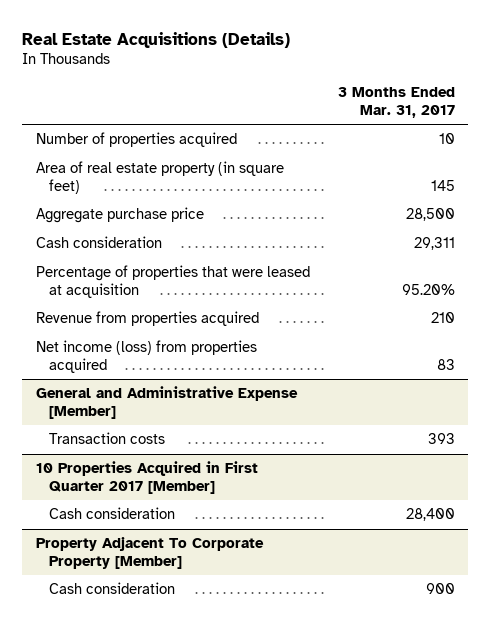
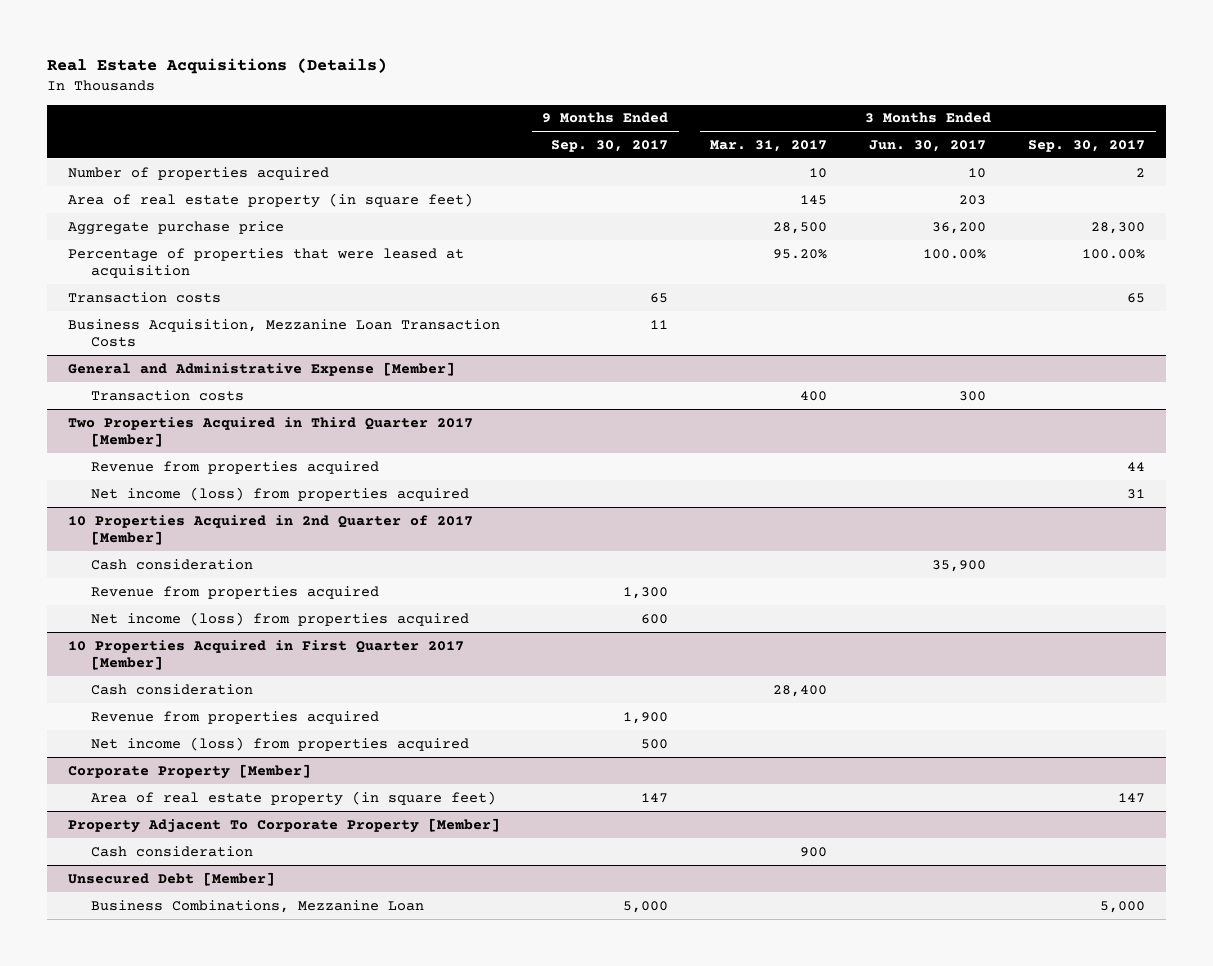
- | 3 Months Ended Mar. 31, 2017
+ | 9 Months Ended Sep. 30, 2017 | 3 Months Ended Mar. 31, 2017 | 3 Months Ended Jun. 30, 2017 | 3 Months Ended Sep. 30, 2017
- Cash consideration | 29,311
- Revenue from properties acquired | 210
- Net income (loss) from properties acquired | 83
+ Transaction costs | 65 | | | 65
+ Business Acquisition, Mezzanine Loan Transaction Costs | 11 | | |
@ General and Administrative Expense [Member]
- Transaction costs | 393
+ Transaction costs | | 400 | 300 |
+ Two Properties Acquired in Third Quarter 2017 [Member]
+ Revenue from properties acquired | | | | 44
+ Net income (loss) from properties acquired | | | | 31
+ 10 Properties Acquired in 2nd Quarter of 2017 [Member]
+ Cash consideration | | | 35,900 |
+ Revenue from properties acquired | 1,300 | | |
+ Net income (loss) from properties acquired | 600 | | |
@ 10 Properties Acquired in First Quarter 2017 [Member]
+ Revenue from properties acquired | 1,900 | | |
+ Net income (loss) from properties acquired | 500 | | |
+ Corporate Property [Member]
+ Area of real estate property (in square feet) | 147 | | | 147
+ Unsecured Debt [Member]
+ Business Combinations, Mezzanine Loan | 5,000 | | | 5,000

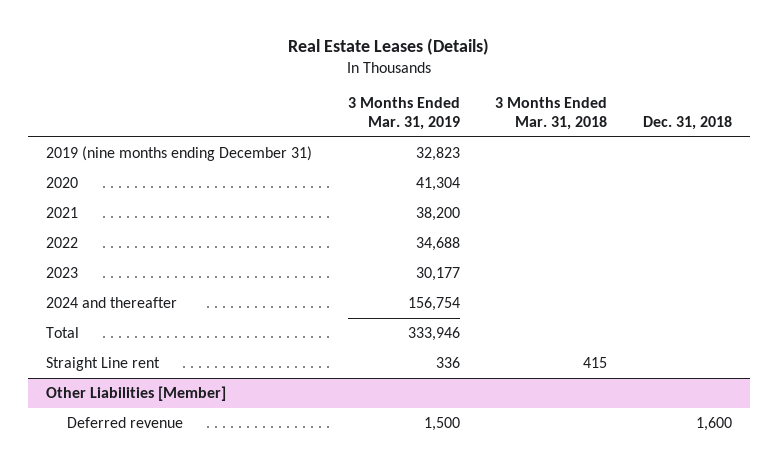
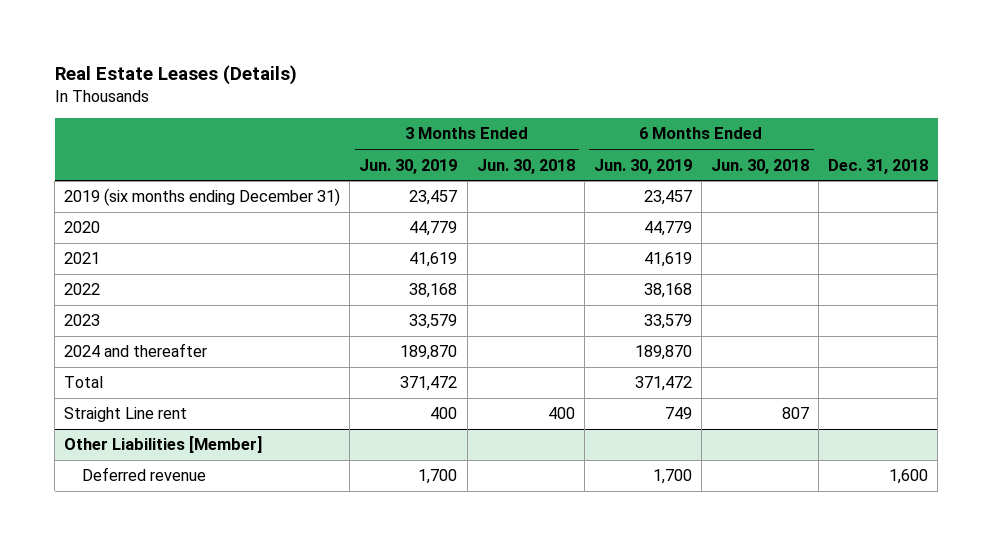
- | 3 Months Ended Mar. 31, 2019 | 3 Months Ended Mar. 31, 2018 | Dec. 31, 2018
+ | 3 Months Ended Jun. 30, 2019 | 3 Months Ended Jun. 30, 2018 | 6 Months Ended Jun. 30, 2019 | 6 Months Ended Jun. 30, 2018 | Dec. 31, 2018
- 2019 (nine months ending December 31) | 32,823 | |
+ 2019 (six months ending December 31) | 23,457 | | 23,457 | |

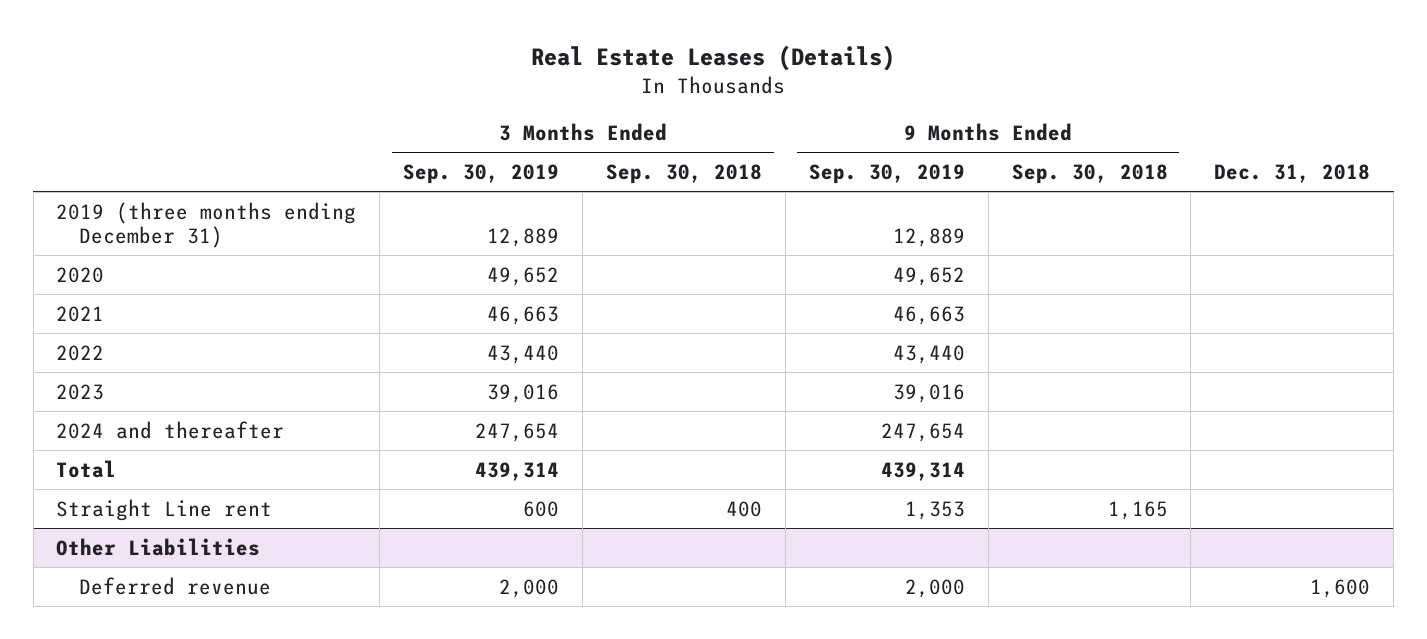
- | 3 Months Ended Jun. 30, 2019 | 3 Months Ended Jun. 30, 2018 | 6 Months Ended Jun. 30, 2019 | 6 Months Ended Jun. 30, 2018 | Dec. 31, 2018
+ | 3 Months Ended Sep. 30, 2019 | 3 Months Ended Sep. 30, 2018 | 9 Months Ended Sep. 30, 2019 | 9 Months Ended Sep. 30, 2018 | Dec. 31, 2018
- 2019 (six months ending December 31) | 23,457 | | 23,457 | |
+ 2019 (three months ending December 31) | 12,889 | | 12,889 | |
- Other Liabilities [Member]
+ Other Liabilities

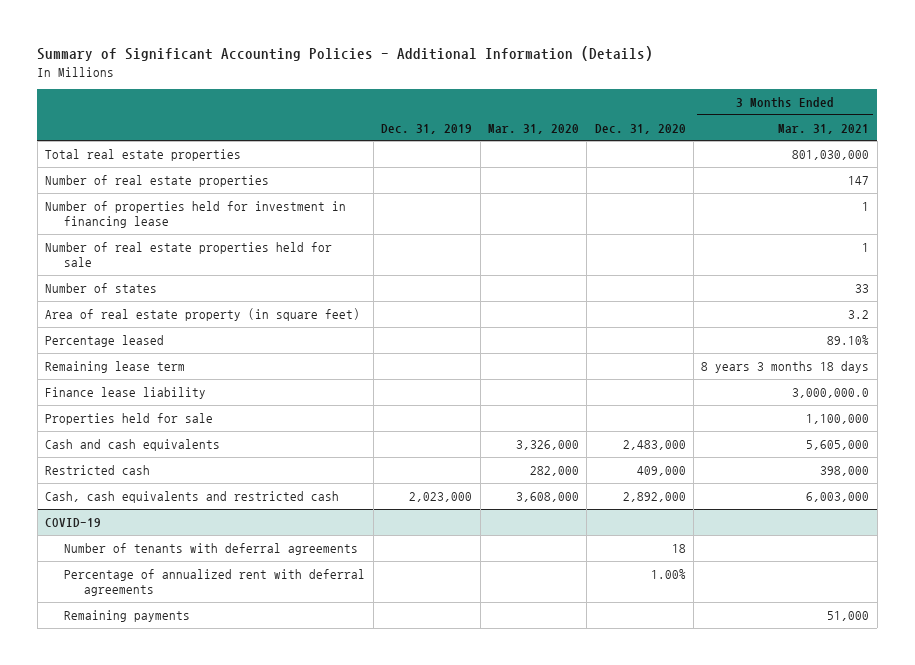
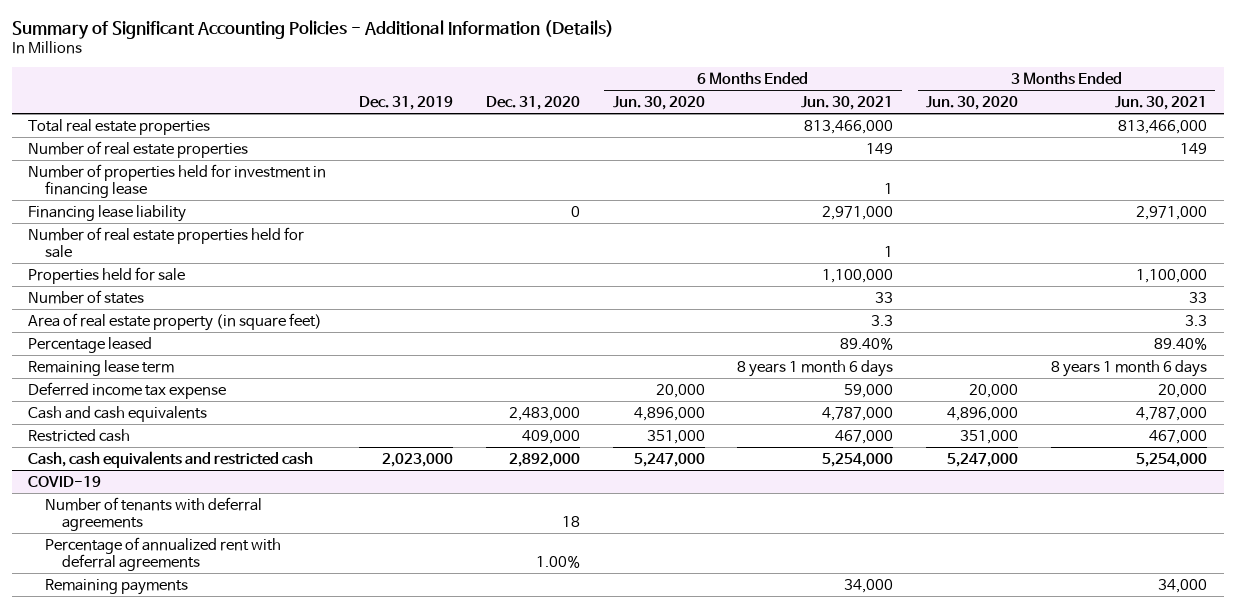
- | Dec. 31, 2019 | Mar. 31, 2020 | Dec. 31, 2020 | 3 Months Ended Mar. 31, 2021
+ | Dec. 31, 2019 | Dec. 31, 2020 | 6 Months Ended Jun. 30, 2020 | 6 Months Ended Jun. 30, 2021 | 3 Months Ended Jun. 30, 2020 | 3 Months Ended Jun. 30, 2021
+ Financing lease liability | | 0 | | 2,971,000 | | 2,971,000
moved up: Properties held for sale | | | | 1,100,000 | | 1,100,000
- Finance lease liability | | | | 3,000,000.0
+ Deferred income tax expense | | | 20,000 | 59,000 | 20,000 | 20,000

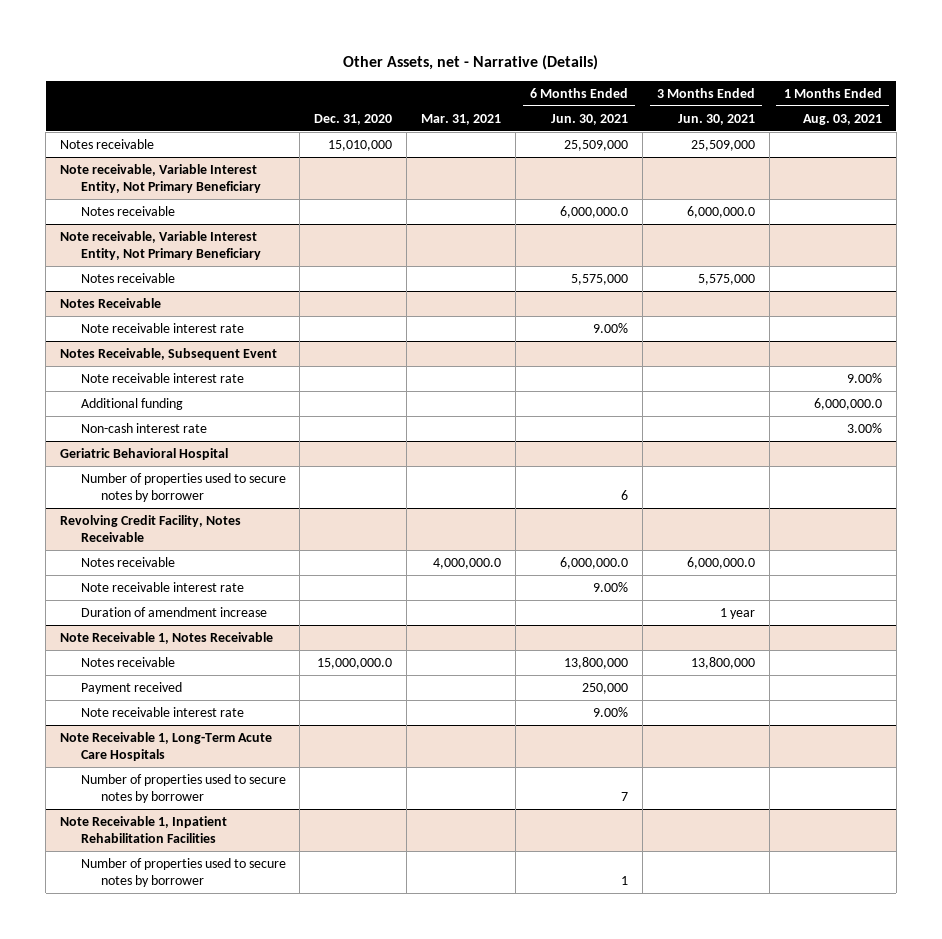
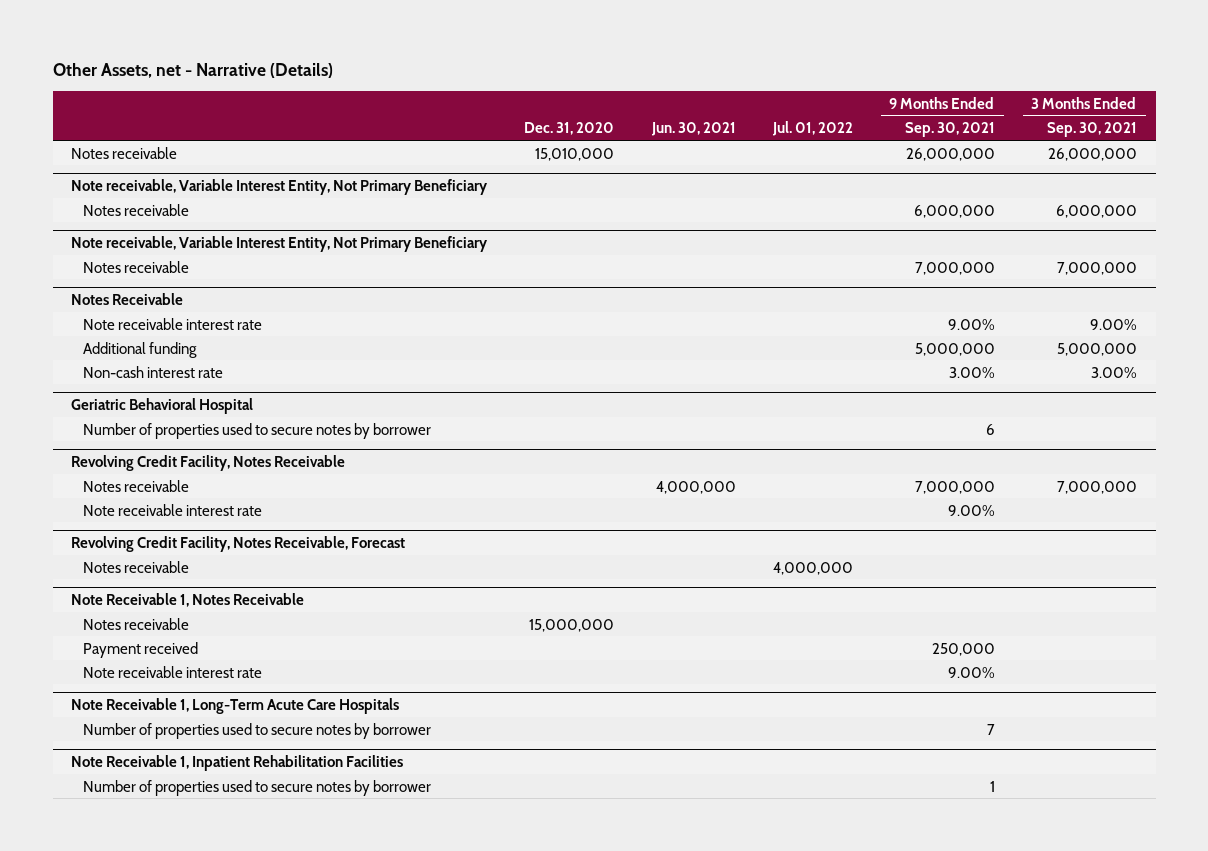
- | Dec. 31, 2020 | Mar. 31, 2021 | 6 Months Ended Jun. 30, 2021 | 3 Months Ended Jun. 30, 2021 | 1 Months Ended Aug. 03, 2021
+ | Dec. 31, 2020 | Jun. 30, 2021 | Jul. 01, 2022 | 9 Months Ended Sep. 30, 2021 | 3 Months Ended Sep. 30, 2021
- Notes Receivable, Subsequent Event
- Note receivable interest rate | | | | | 9.00%
- Additional funding | | | | | 6,000,000.0
- Non-cash interest rate | | | | | 3.00%
@ Notes Receivable
+ Additional funding | | | | 5,000,000 | 5,000,000
+ Non-cash interest rate | | | | 3.00% | 3.00%
@ Revolving Credit Facility, Notes Receivable
- Duration of amendment increase | | | | 1 year |
+ Revolving Credit Facility, Notes Receivable, Forecast
+ Notes receivable | | | 4,000,000 | |
@ Note Receivable 1, Notes Receivable
- Notes receivable | 15,000,000.0 | | 13,800,000 | 13,800,000 |
+ Notes receivable | 15,000,000 | | | |

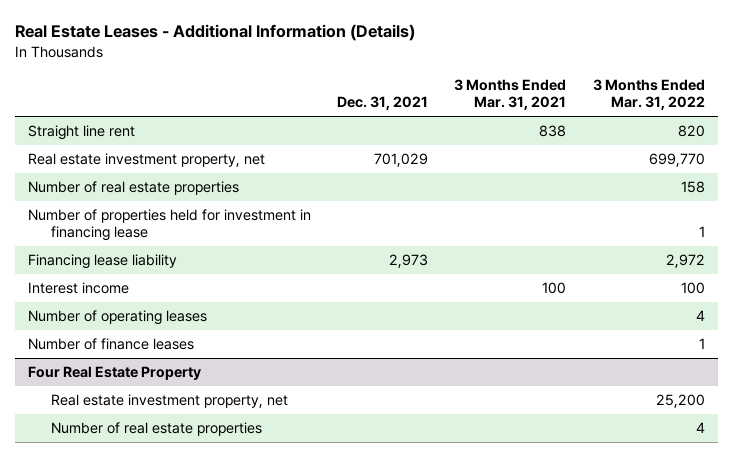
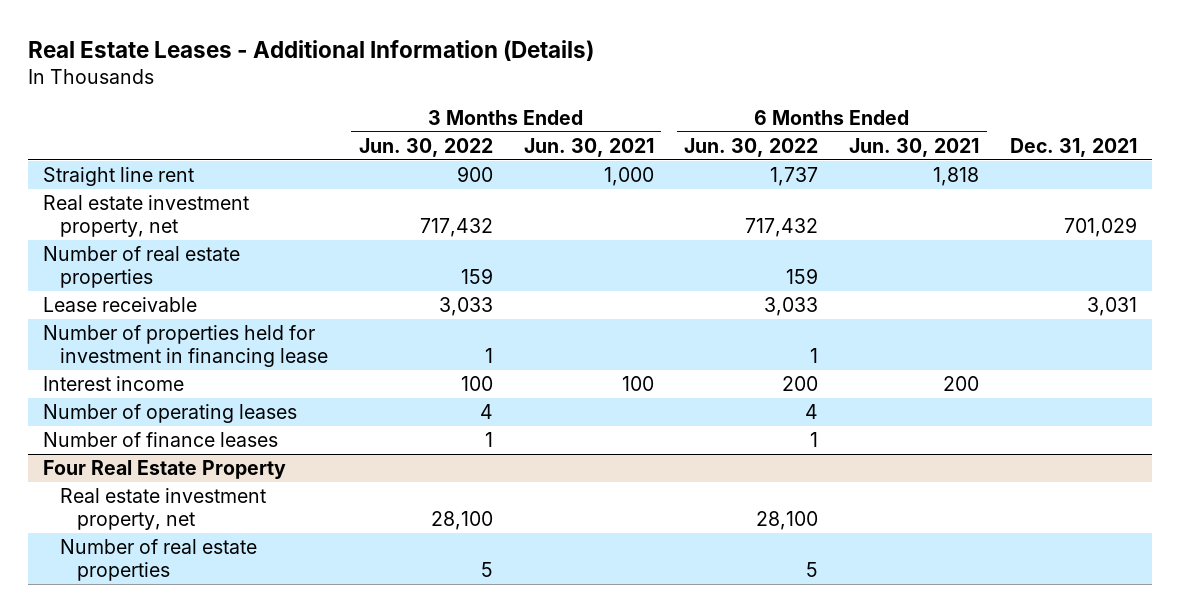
- | Dec. 31, 2021 | 3 Months Ended Mar. 31, 2021 | 3 Months Ended Mar. 31, 2022
+ | 3 Months Ended Jun. 30, 2022 | 3 Months Ended Jun. 30, 2021 | 6 Months Ended Jun. 30, 2022 | 6 Months Ended Jun. 30, 2021 | Dec. 31, 2021
+ Lease receivable | 3,033 | | 3,033 | | 3,031
- Financing lease liability | 2,973 | | 2,972

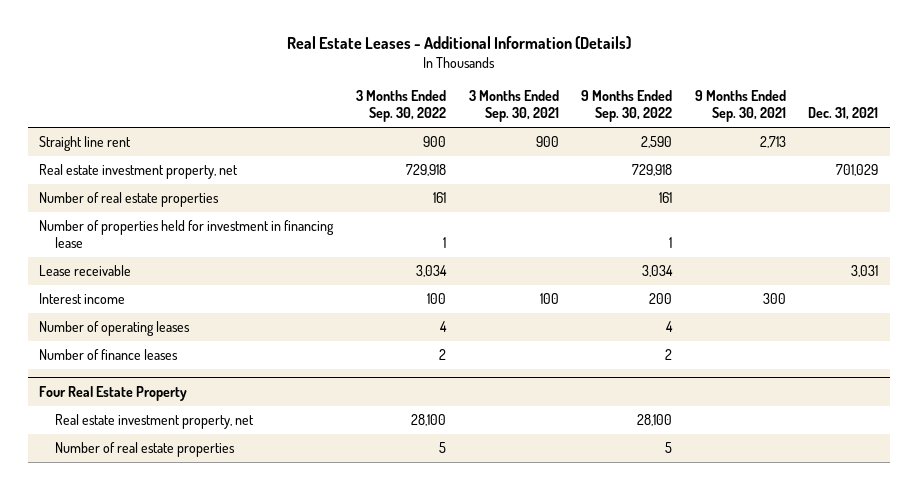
- | 3 Months Ended Jun. 30, 2022 | 3 Months Ended Jun. 30, 2021 | 6 Months Ended Jun. 30, 2022 | 6 Months Ended Jun. 30, 2021 | Dec. 31, 2021
+ | 3 Months Ended Sep. 30, 2022 | 3 Months Ended Sep. 30, 2021 | 9 Months Ended Sep. 30, 2022 | 9 Months Ended Sep. 30, 2021 | Dec. 31, 2021
moved down: Lease receivable | 3,034 | | 3,034 | | 3,031

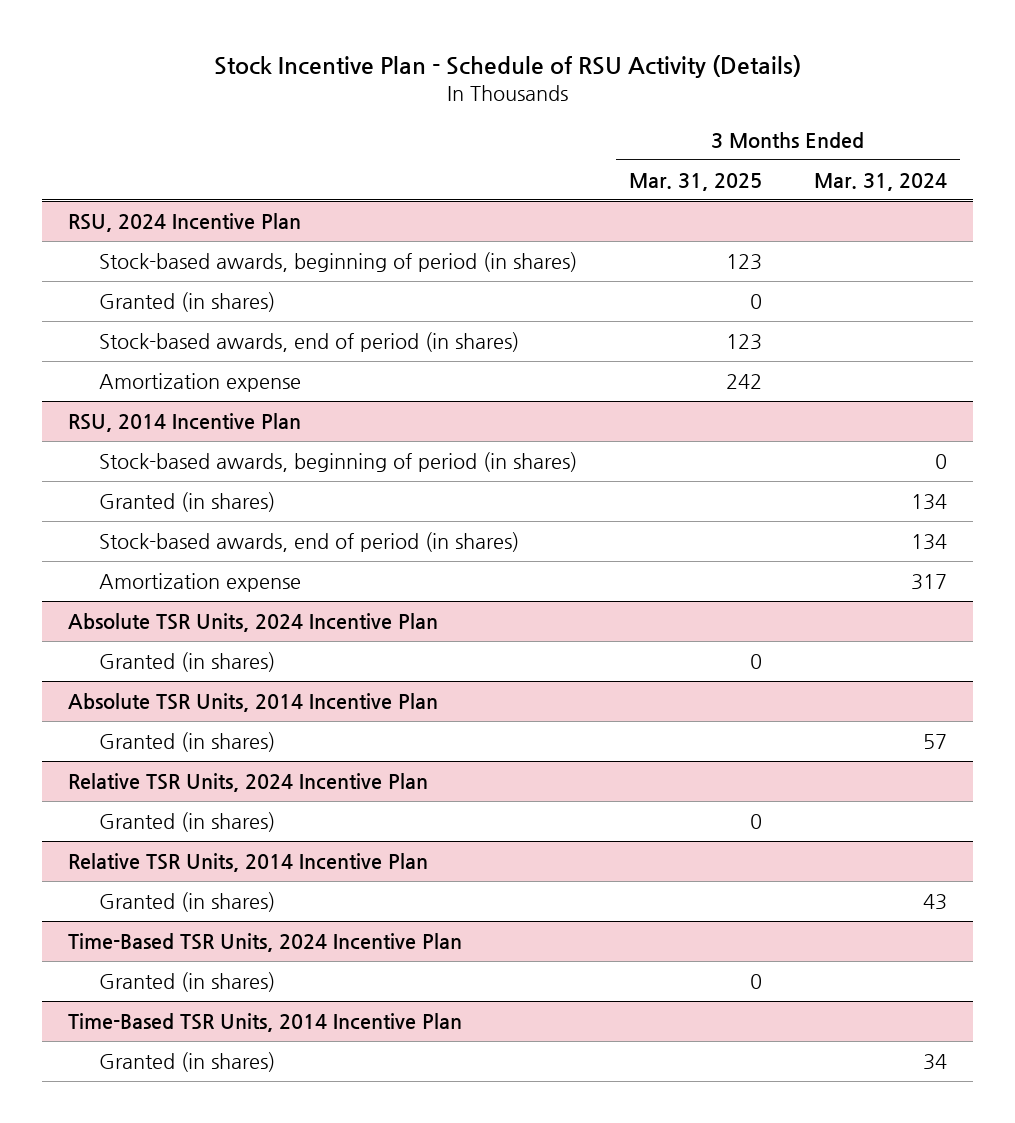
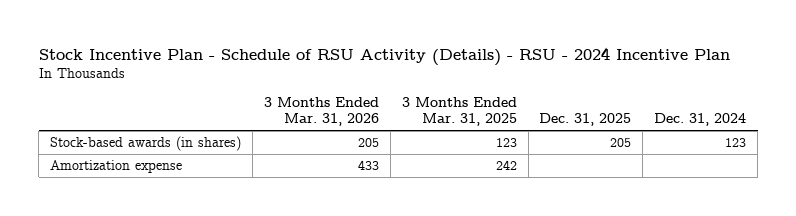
- Stock Incentive Plan - Schedule of RSU Activity (Details)
+ Stock Incentive Plan - Schedule of RSU Activity (Details) - RSU - 2024 Incentive Plan
- | 3 Months Ended Mar. 31, 2025 | 3 Months Ended Mar. 31, 2024
+ | 3 Months Ended Mar. 31, 2026 | 3 Months Ended Mar. 31, 2025 | Dec. 31, 2025 | Dec. 31, 2024
- RSU, 2024 Incentive Plan
- Stock-based awards, beginning of period (in shares) | 123 |
- Granted (in shares) | 0 |
- Stock-based awards, end of period (in shares) | 123 |
+ Stock-based awards (in shares) | 205 | 123 | 205 | 123
- RSU, 2014 Incentive Plan
- Stock-based awards, beginning of period (in shares) | | 0
- Granted (in shares) | | 134
- Stock-based awards, end of period (in shares) | | 134
- Amortization expense | | 317
- Absolute TSR Units, 2024 Incentive Plan
- Granted (in shares) | 0 |
- Absolute TSR Units, 2014 Incentive Plan
- Granted (in shares) | | 57
- Relative TSR Units, 2024 Incentive Plan
- Granted (in shares) | 0 |
- Relative TSR Units, 2014 Incentive Plan
- Granted (in shares) | | 43
- Time-Based TSR Units, 2024 Incentive Plan
- Granted (in shares) | 0 |
- Time-Based TSR Units, 2014 Incentive Plan
- Granted (in shares) | | 34

